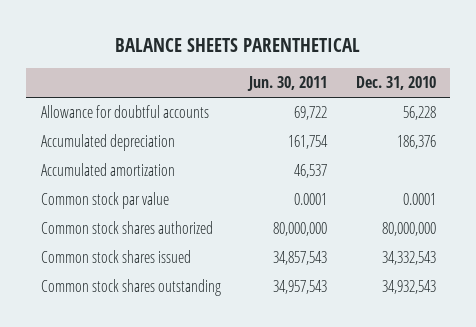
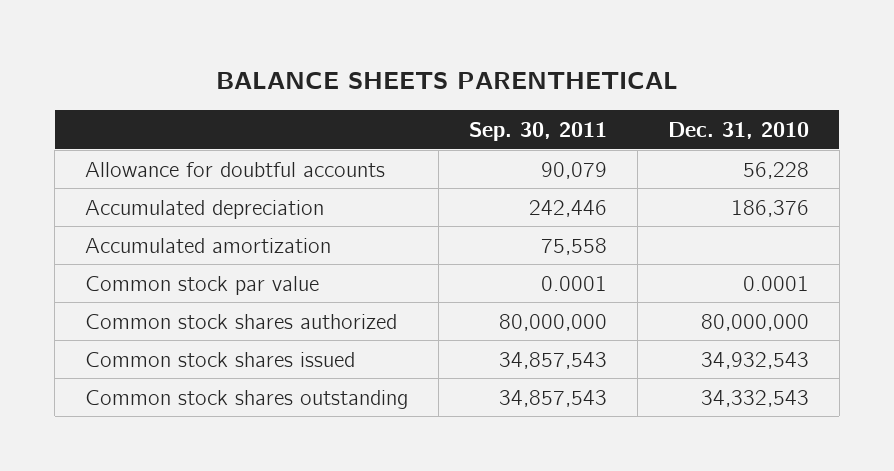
- | Jun. 30, 2011 | Dec. 31, 2010
+ | Sep. 30, 2011 | Dec. 31, 2010
- Common stock shares issued | 34,857,543 | 34,332,543
- Common stock shares outstanding | 34,957,543 | 34,932,543
+ Common stock shares issued | 34,857,543 | 34,932,543
+ Common stock shares outstanding | 34,857,543 | 34,332,543

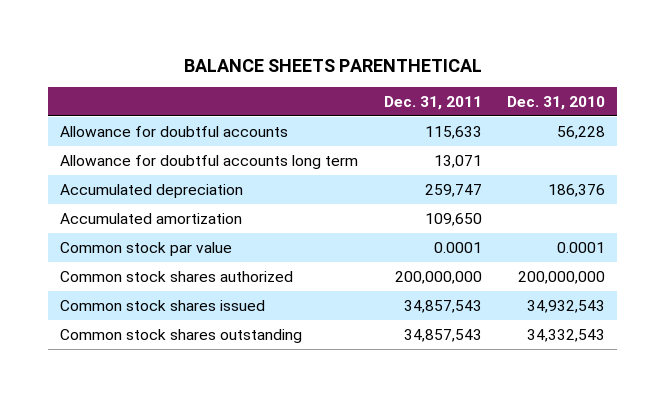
- | Sep. 30, 2011 | Dec. 31, 2010
+ | Dec. 31, 2011 | Dec. 31, 2010
+ Allowance for doubtful accounts long term | 13,071 |
- Common stock shares authorized | 80,000,000 | 80,000,000
+ Common stock shares authorized | 200,000,000 | 200,000,000

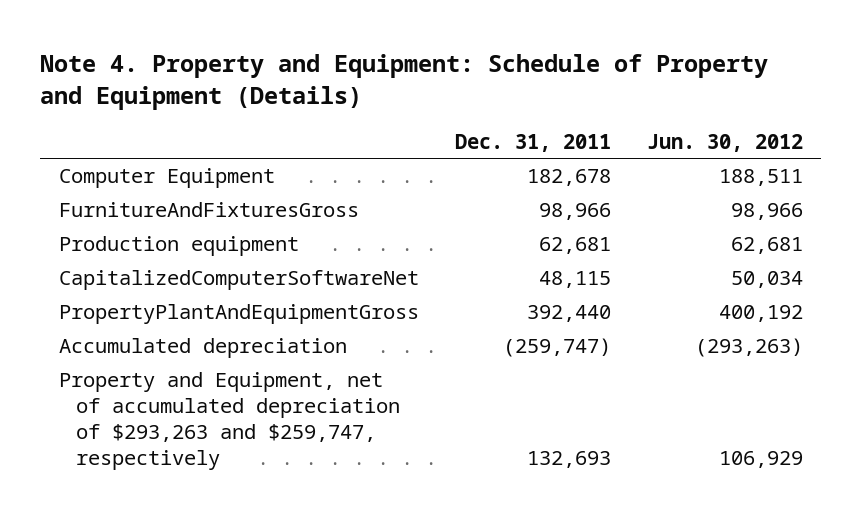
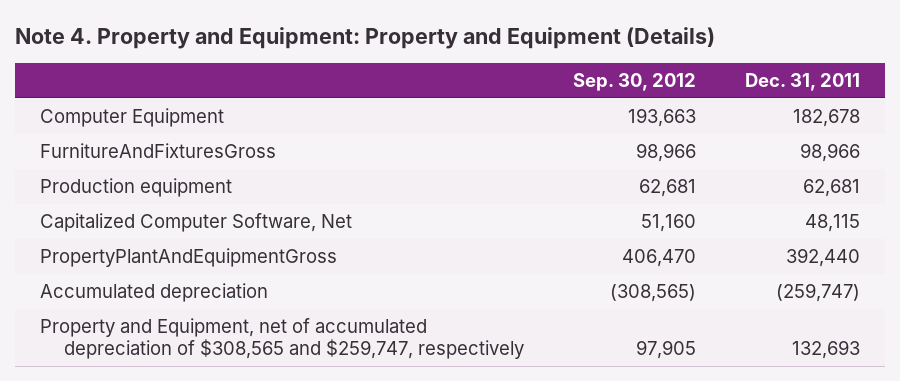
- Note 4. Property and Equipment: Schedule of Property and Equipment (Details)
+ Note 4. Property and Equipment: Property and Equipment (Details)
- | Dec. 31, 2011 | Jun. 30, 2012
+ | Sep. 30, 2012 | Dec. 31, 2011
- CapitalizedComputerSoftwareNet | 48,115 | 50,034
+ Capitalized Computer Software, Net | 51,160 | 48,115
- Property and Equipment, net of accumulated depreciation of $293,263 and $259,747, respectively | 132,693 | 106,929
+ Property and Equipment, net of accumulated depreciation of $308,565 and $259,747, respectively | 97,905 | 132,693

